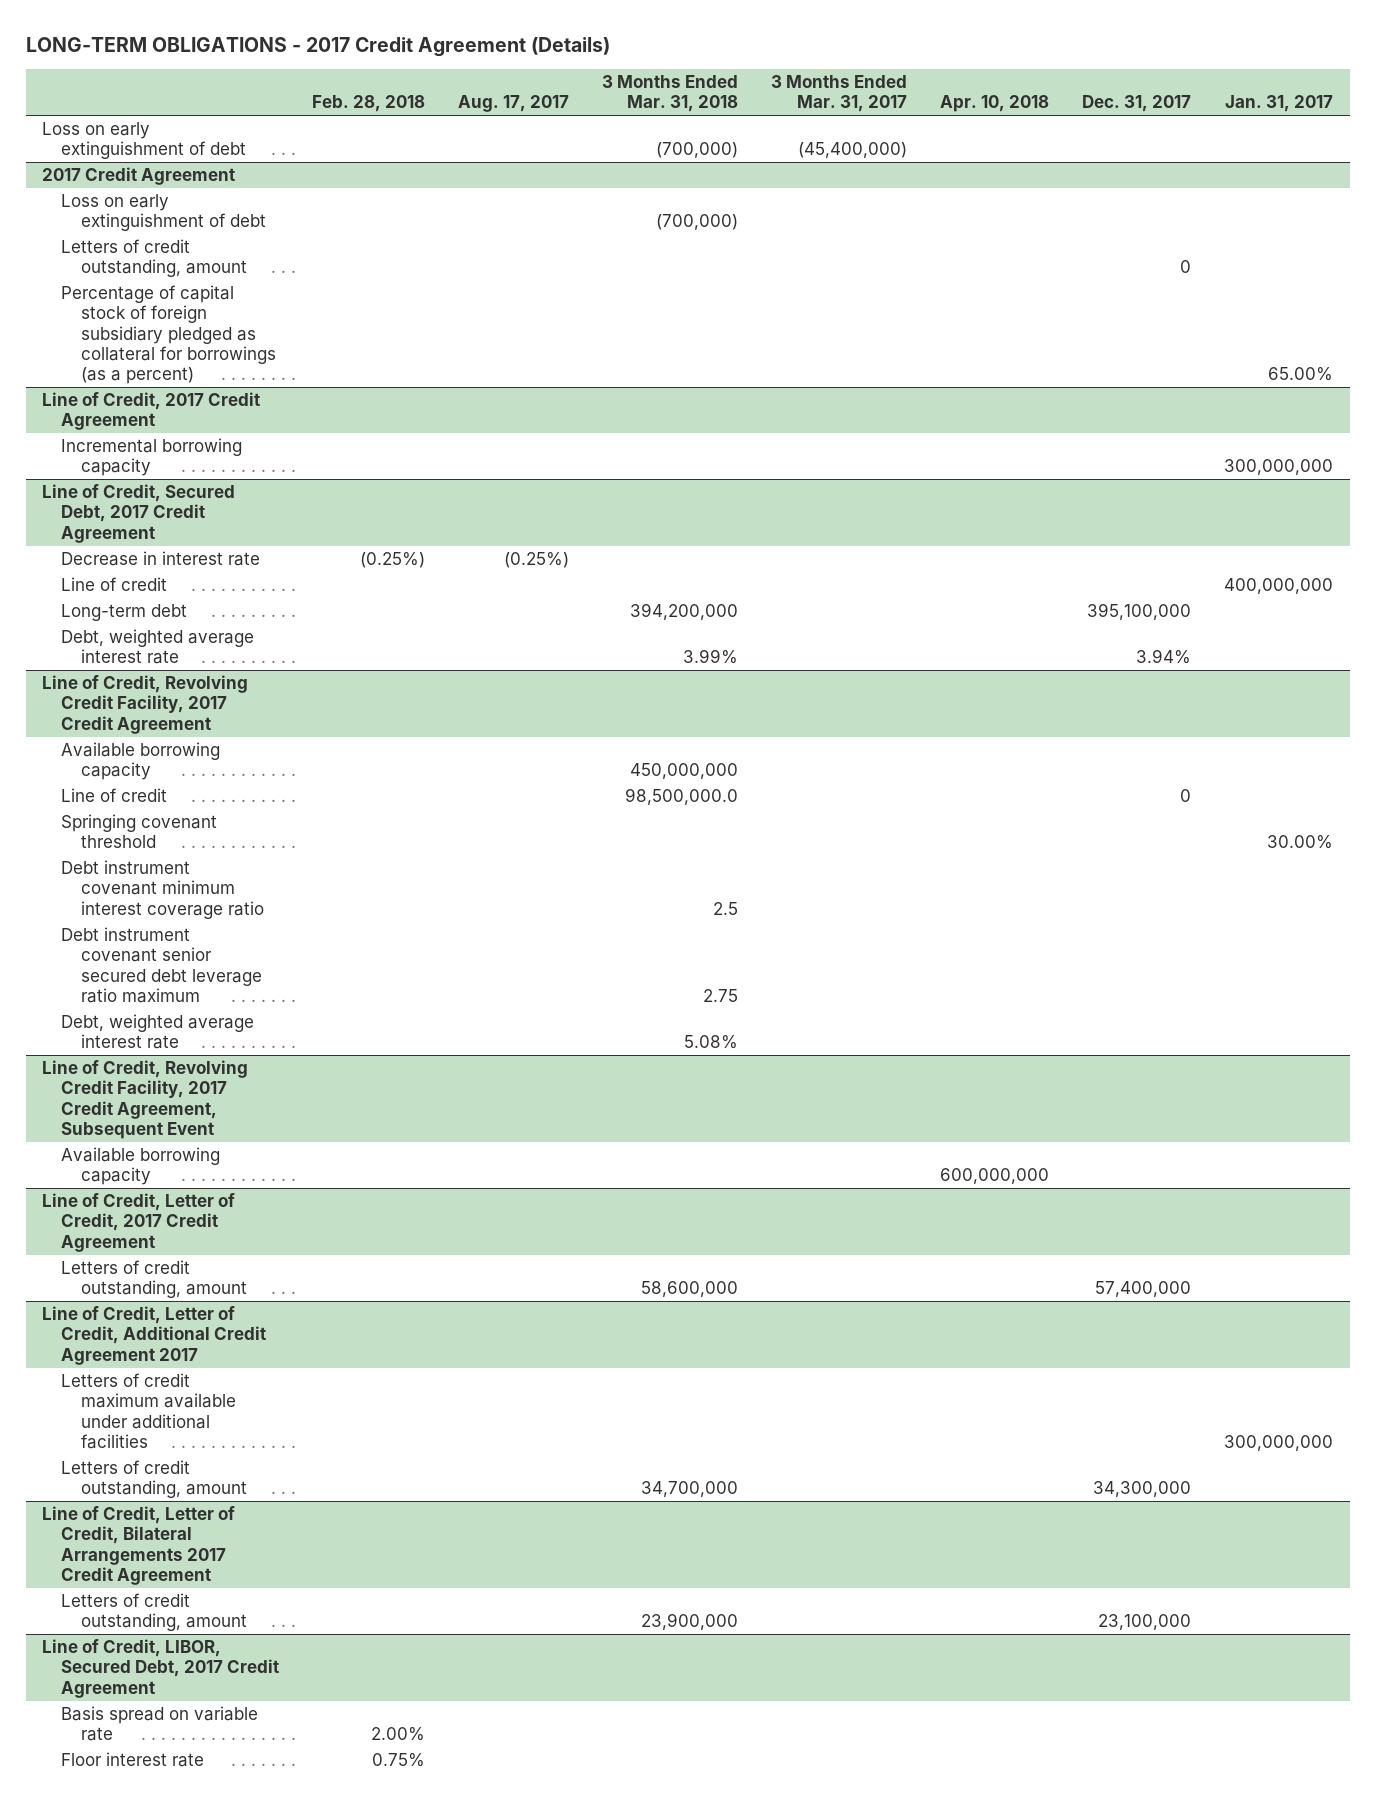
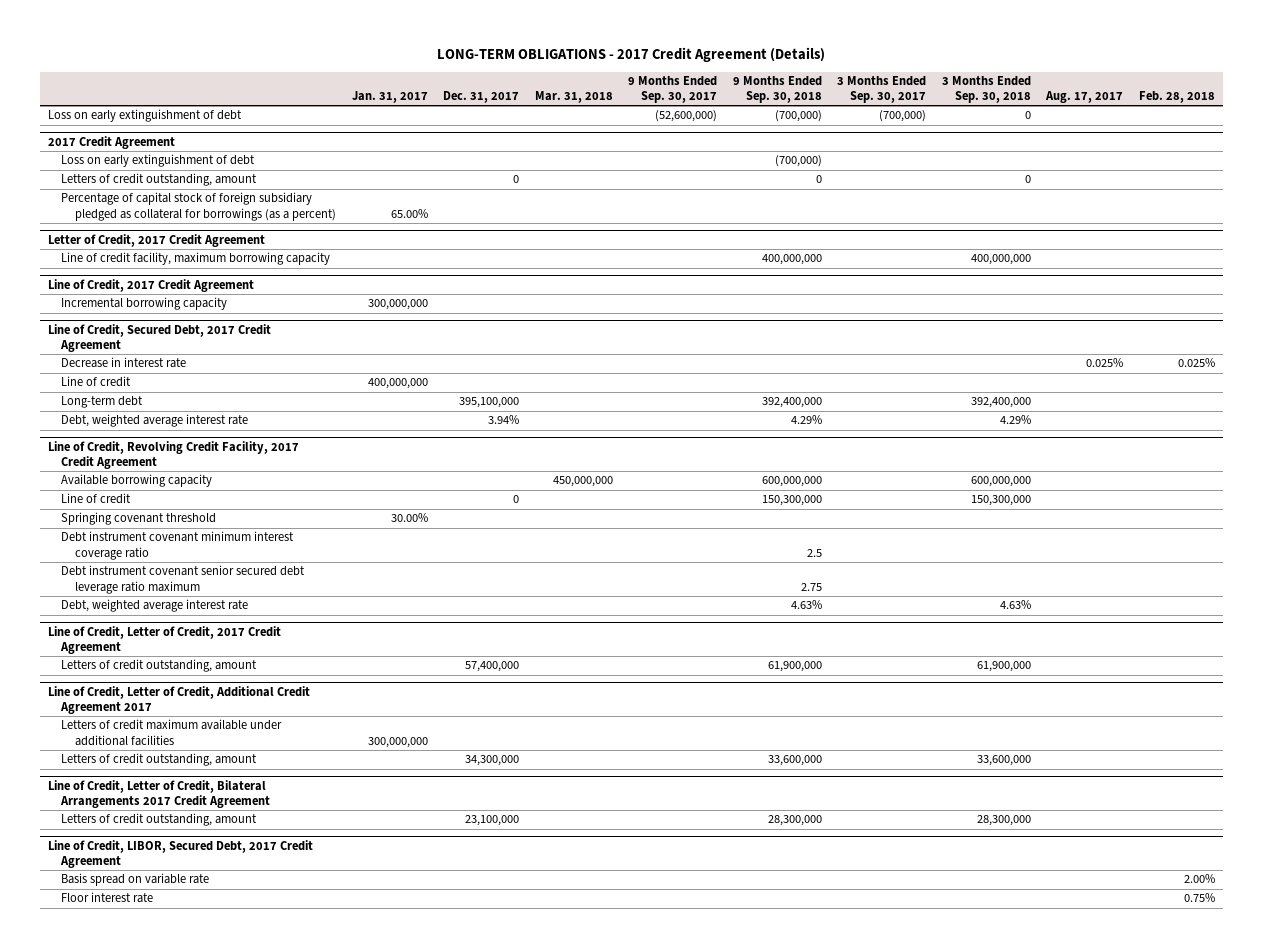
- | Feb. 28, 2018 | Aug. 17, 2017 | 3 Months Ended Mar. 31, 2018 | 3 Months Ended Mar. 31, 2017 | Apr. 10, 2018 | Dec. 31, 2017 | Jan. 31, 2017
+ | Jan. 31, 2017 | Dec. 31, 2017 | Mar. 31, 2018 | 9 Months Ended Sep. 30, 2017 | 9 Months Ended Sep. 30, 2018 | 3 Months Ended Sep. 30, 2017 | 3 Months Ended Sep. 30, 2018 | Aug. 17, 2017 | Feb. 28, 2018
+ Letter of Credit, 2017 Credit Agreement
+ Line of credit facility, maximum borrowing capacity | | | | | 400,000,000 | | 400,000,000 | |
@ Line of Credit, Secured Debt, 2017 Credit Agreement
- Decrease in interest rate | (0.25%) | (0.25%) | | | | |
+ Decrease in interest rate | | | | | | | | 0.025% | 0.025%
- Line of Credit, Revolving Credit Facility, 2017 Credit Agreement, Subsequent Event
- Available borrowing capacity | | | | | 600,000,000 | |

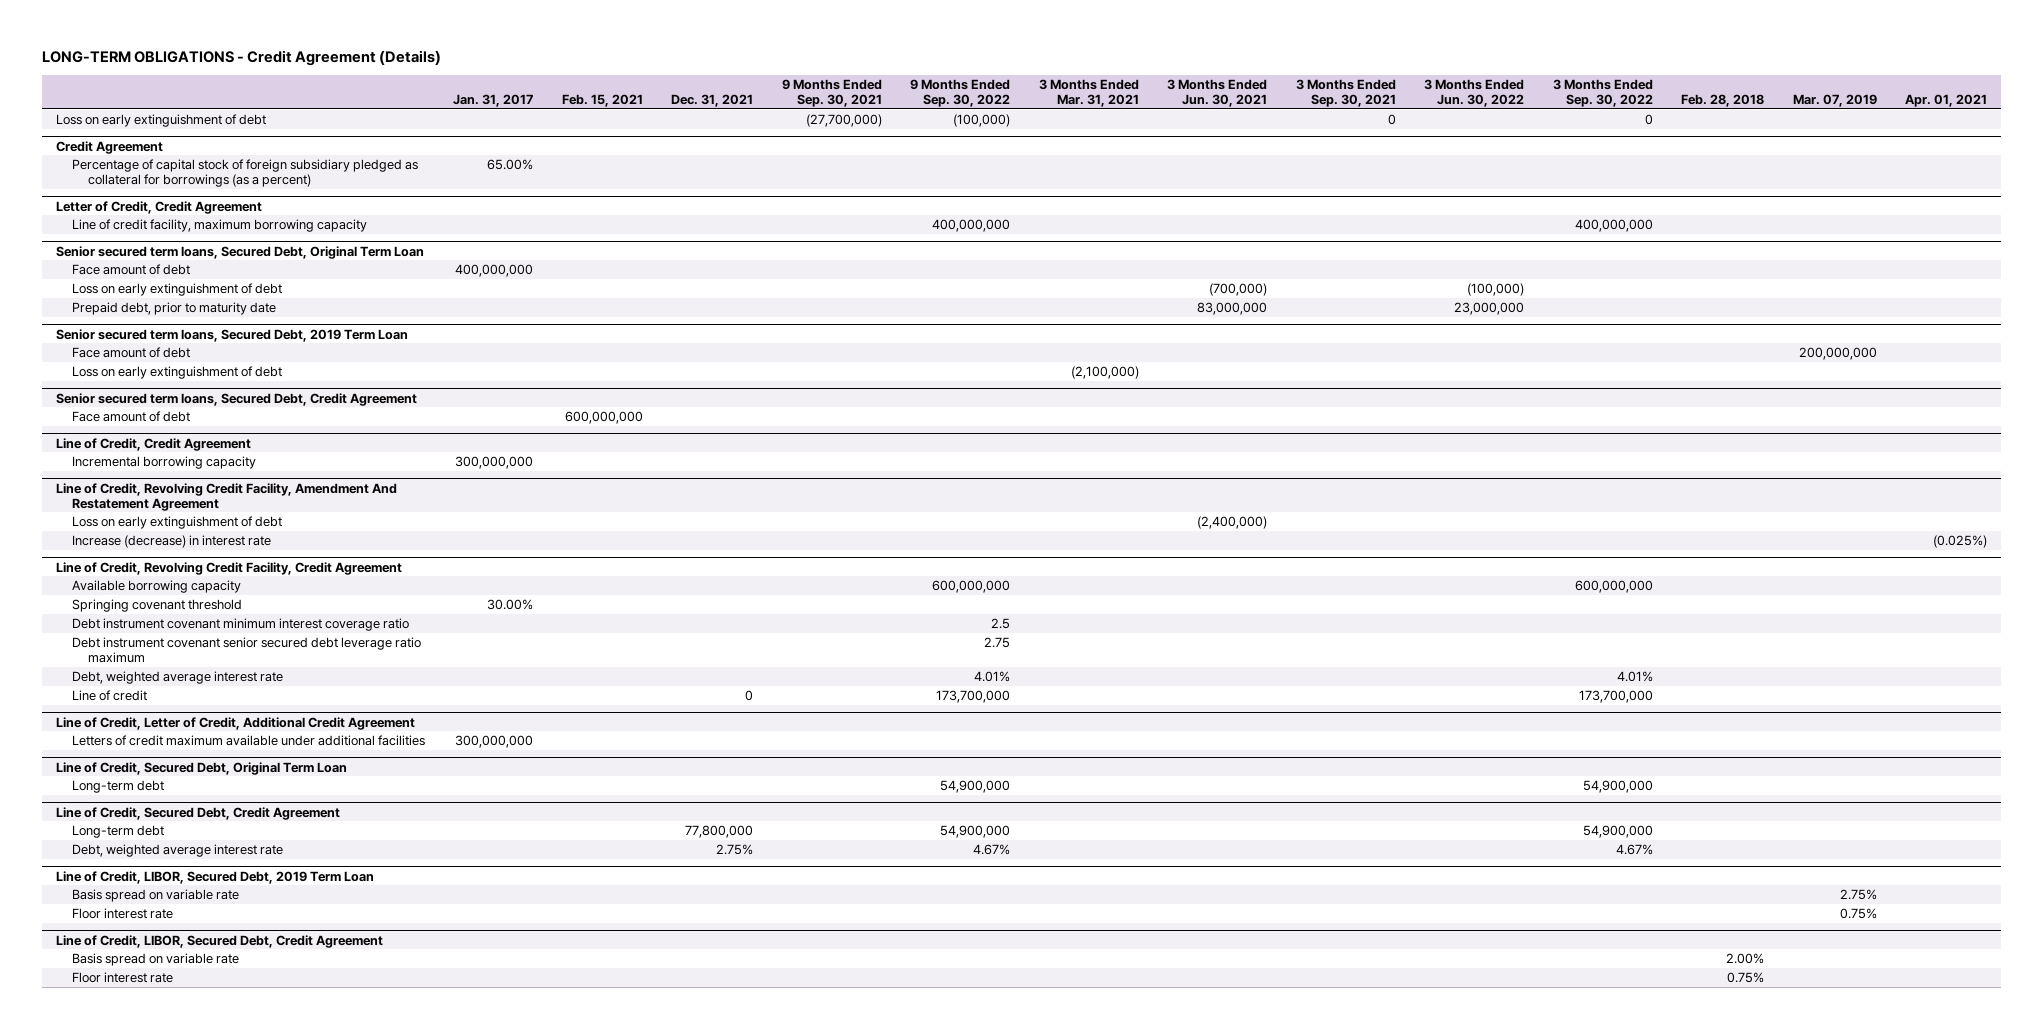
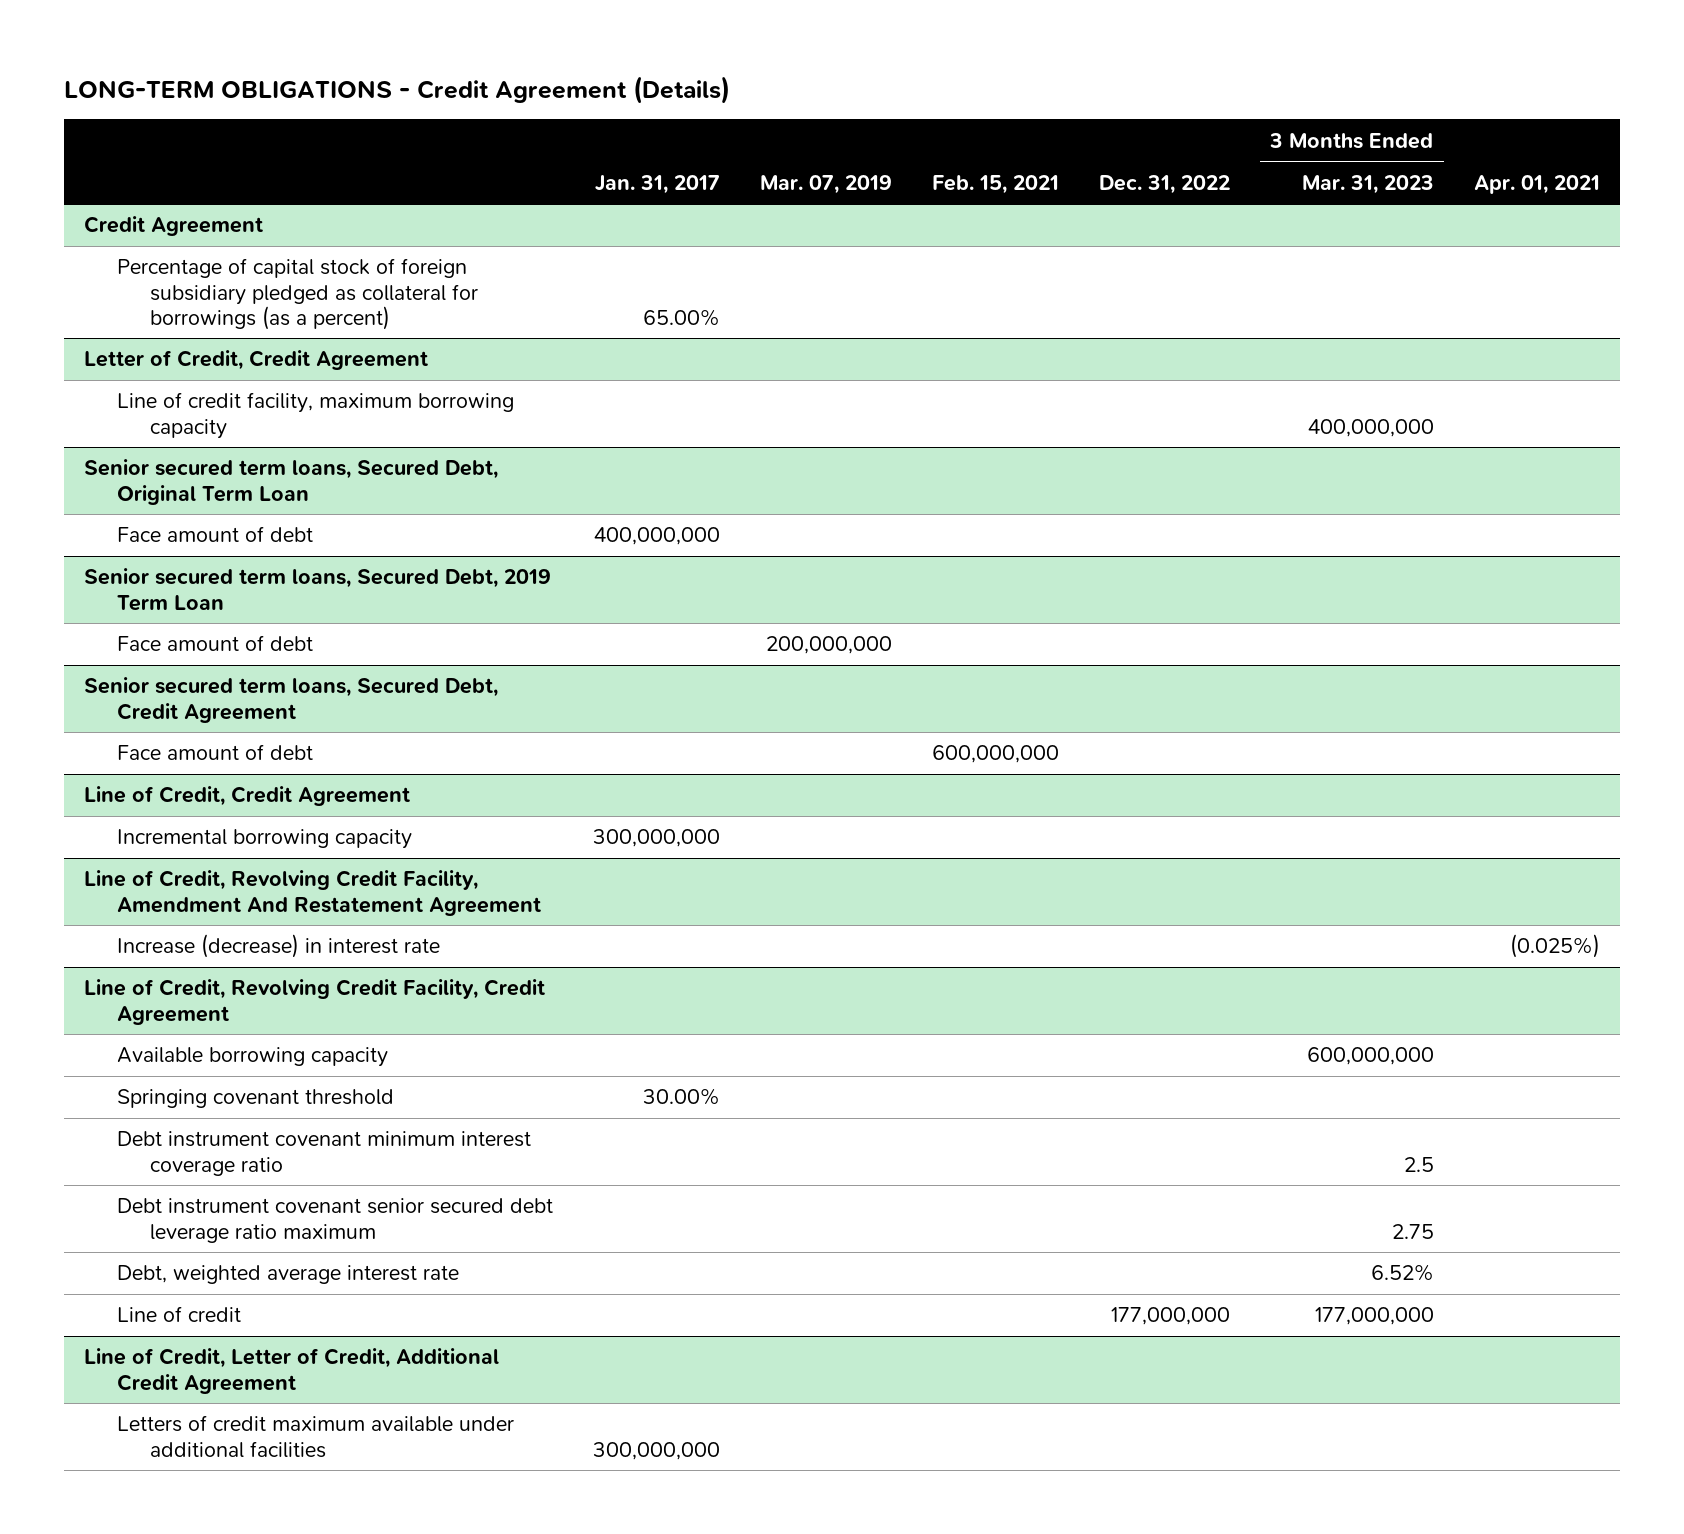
- | Jan. 31, 2017 | Feb. 15, 2021 | Dec. 31, 2021 | 9 Months Ended Sep. 30, 2021 | 9 Months Ended Sep. 30, 2022 | 3 Months Ended Mar. 31, 2021 | 3 Months Ended Jun. 30, 2021 | 3 Months Ended Sep. 30, 2021 | 3 Months Ended Jun. 30, 2022 | 3 Months Ended Sep. 30, 2022 | Feb. 28, 2018 | Mar. 07, 2019 | Apr. 01, 2021
+ | Jan. 31, 2017 | Mar. 07, 2019 | Feb. 15, 2021 | Dec. 31, 2022 | 3 Months Ended Mar. 31, 2023 | Apr. 01, 2021
- Loss on early extinguishment of debt | | | | (27,700,000) | (100,000) | | | 0 | | 0 | | |
@ Senior secured term loans, Secured Debt, Original Term Loan
- Loss on early extinguishment of debt | | | | | | | (700,000) | | (100,000) | | | |
- Prepaid debt, prior to maturity date | | | | | | | 83,000,000 | | 23,000,000 | | | |
@ Senior secured term loans, Secured Debt, 2019 Term Loan
- Loss on early extinguishment of debt | | | | | | (2,100,000) | | | | | | |
@ Line of Credit, Revolving Credit Facility, Amendment And Restatement Agreement
- Loss on early extinguishment of debt | | | | | | | (2,400,000) | | | | | |
- Line of Credit, Secured Debt, Original Term Loan
- Long-term debt | | | | | 54,900,000 | | | | | 54,900,000 | | |
- Line of Credit, Secured Debt, Credit Agreement
- Long-term debt | | | 77,800,000 | | 54,900,000 | | | | | 54,900,000 | | |
- Debt, weighted average interest rate | | | 2.75% | | 4.67% | | | | | 4.67% | | |
- Line of Credit, LIBOR, Secured Debt, 2019 Term Loan
- Basis spread on variable rate | | | | | | | | | | | | 2.75% |
- Floor interest rate | | | | | | | | | | | | 0.75% |
- Line of Credit, LIBOR, Secured Debt, Credit Agreement
- Basis spread on variable rate | | | | | | | | | | | 2.00% | |
- Floor interest rate | | | | | | | | | | | 0.75% | |

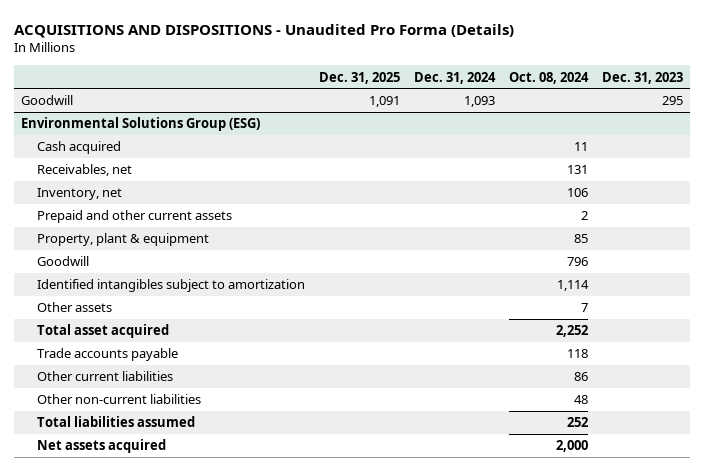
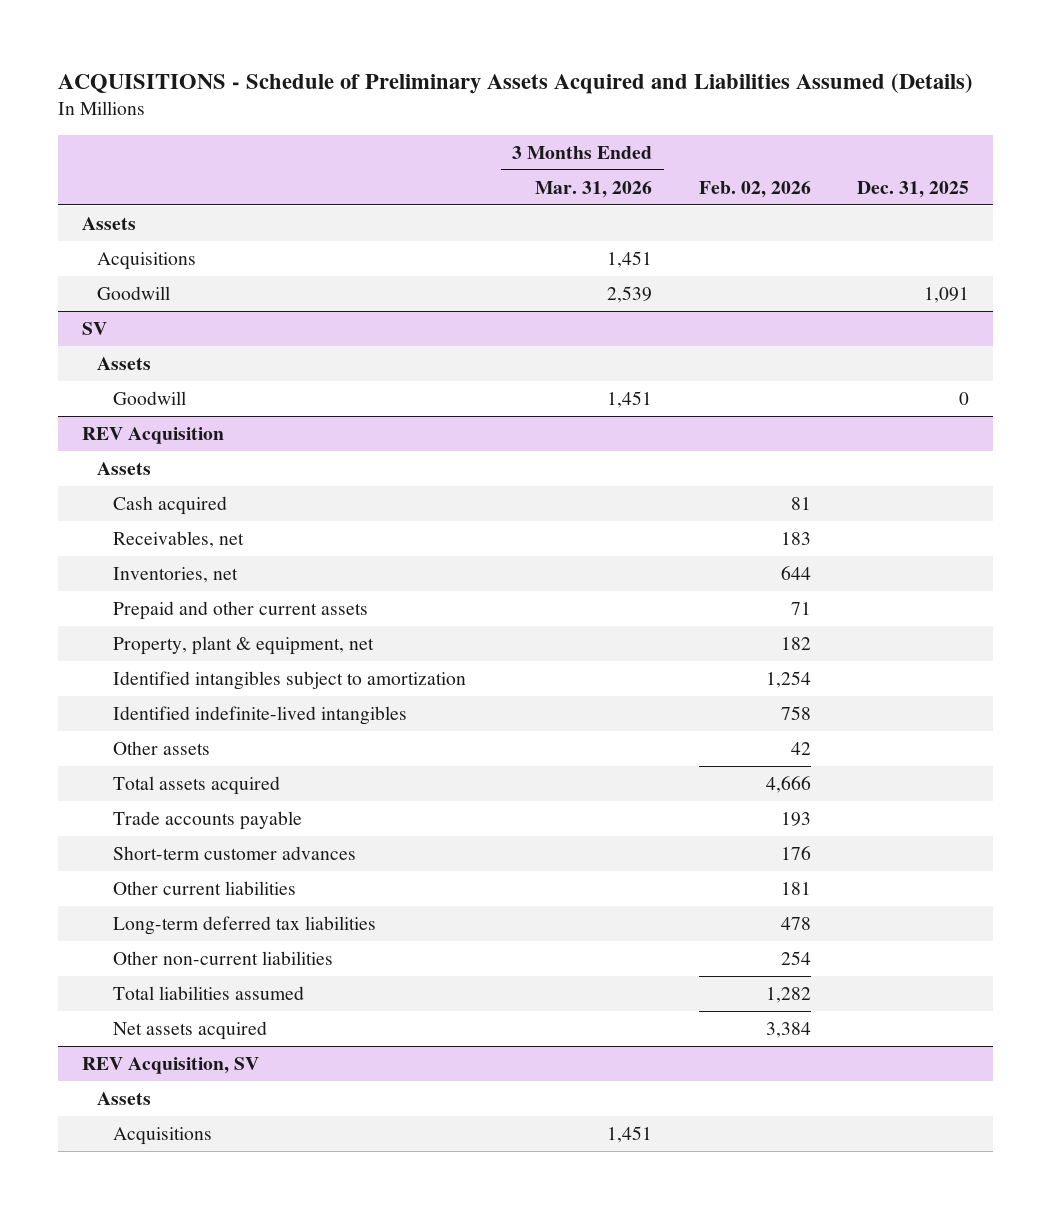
- ACQUISITIONS AND DISPOSITIONS - Unaudited Pro Forma (Details)
+ ACQUISITIONS - Schedule of Preliminary Assets Acquired and Liabilities Assumed (Details)
- | Dec. 31, 2025 | Dec. 31, 2024 | Oct. 08, 2024 | Dec. 31, 2023
+ | 3 Months Ended Mar. 31, 2026 | Feb. 02, 2026 | Dec. 31, 2025
+ Assets
+ Acquisitions | 1,451 | |
- Environmental Solutions Group (ESG)
- Cash acquired | | | 11 |
- Receivables, net | | | 131 |
- Inventory, net | | | 106 |
- Prepaid and other current assets | | | 2 |
- Property, plant & equipment | | | 85 |
- Goodwill | | | 796 |
- Identified intangibles subject to amortization | | | 1,114 |
- Other assets | | | 7 |
- Total asset acquired | | | 2,252 |
- Trade accounts payable | | | 118 |
- Other current liabilities | | | 86 |
- Other non-current liabilities | | | 48 |
- Total liabilities assumed | | | 252 |
- Net assets acquired | | | 2,000 |
+ SV
+ Assets
+ Goodwill | 1,451 | | 0
+ REV Acquisition
+ Assets
+ Cash acquired | | 81 |
+ Receivables, net | | 183 |
+ Inventories, net | | 644 |
+ Prepaid and other current assets | | 71 |
+ Property, plant & equipment, net | | 182 |
+ Identified intangibles subject to amortization | | 1,254 |
+ Identified indefinite-lived intangibles | | 758 |
+ Other assets | | 42 |
+ Total assets acquired | | 4,666 |
+ Trade accounts payable | | 193 |
+ Short-term customer advances | | 176 |
+ Other current liabilities | | 181 |
+ Long-term deferred tax liabilities | | 478 |
+ Other non-current liabilities | | 254 |
+ Total liabilities assumed | | 1,282 |
+ Net assets acquired | | 3,384 |
+ REV Acquisition, SV
+ Assets
+ Acquisitions | 1,451 | |

